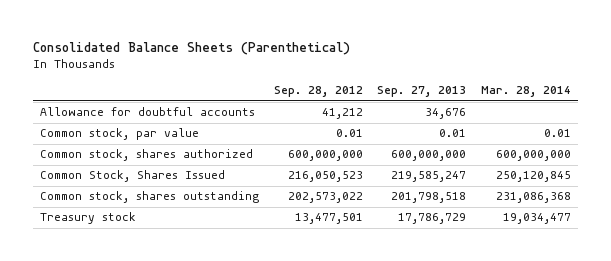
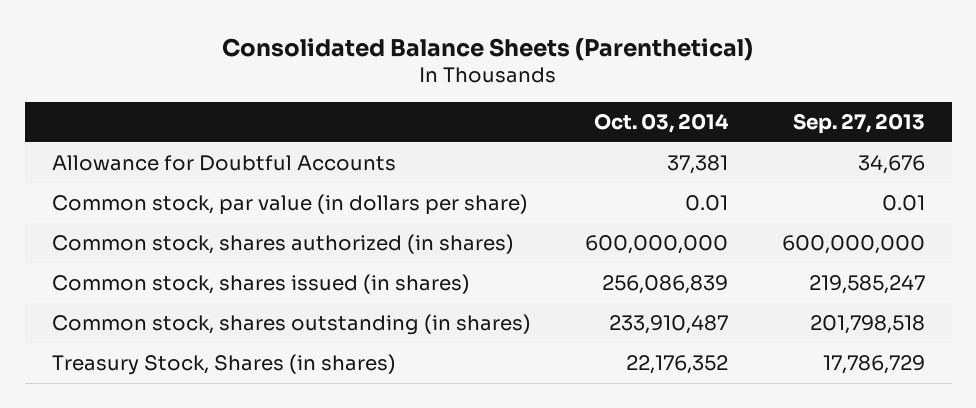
- | Sep. 28, 2012 | Sep. 27, 2013 | Mar. 28, 2014
+ | Oct. 03, 2014 | Sep. 27, 2013
- Allowance for doubtful accounts | 41,212 | 34,676 |
- Common stock, par value | 0.01 | 0.01 | 0.01
- Common stock, shares authorized | 600,000,000 | 600,000,000 | 600,000,000
- Common Stock, Shares Issued | 216,050,523 | 219,585,247 | 250,120,845
- Common stock, shares outstanding | 202,573,022 | 201,798,518 | 231,086,368
- Treasury stock | 13,477,501 | 17,786,729 | 19,034,477
+ Allowance for Doubtful Accounts | 37,381 | 34,676
+ Common stock, par value (in dollars per share) | 0.01 | 0.01
+ Common stock, shares authorized (in shares) | 600,000,000 | 600,000,000
+ Common stock, shares issued (in shares) | 256,086,839 | 219,585,247
+ Common stock, shares outstanding (in shares) | 233,910,487 | 201,798,518
+ Treasury Stock, Shares (in shares) | 22,176,352 | 17,786,729

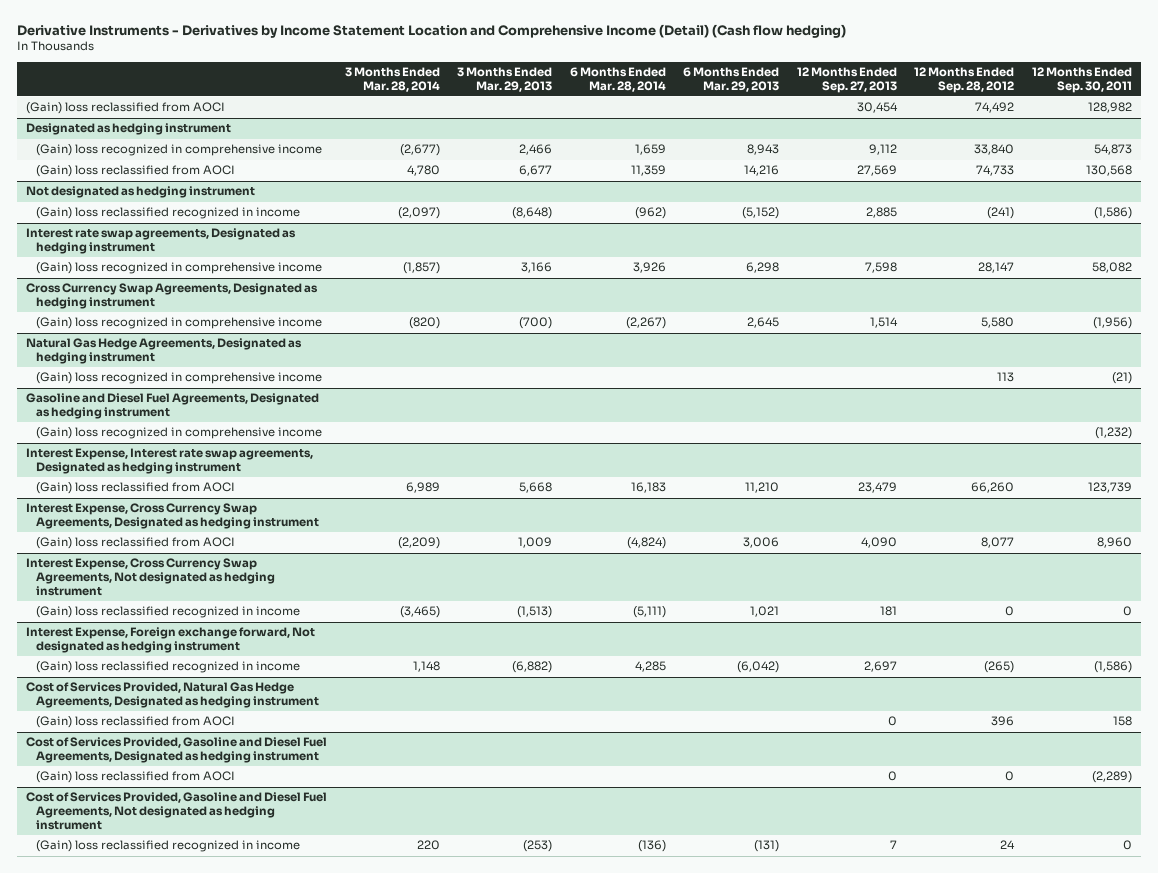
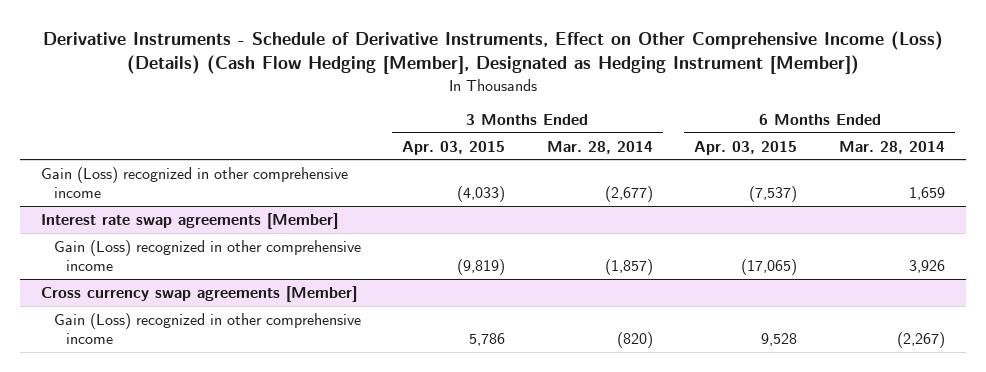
- Derivative Instruments - Derivatives by Income Statement Location and Comprehensive Income (Detail) (Cash flow hedging)
+ Derivative Instruments - Schedule of Derivative Instruments, Effect on Other Comprehensive Income (Loss) (Details) (Cash Flow Hedging [Member], Designated as Hedging Instrument [Member])
- | 3 Months Ended Mar. 28, 2014 | 3 Months Ended Mar. 29, 2013 | 6 Months Ended Mar. 28, 2014 | 6 Months Ended Mar. 29, 2013 | 12 Months Ended Sep. 27, 2013 | 12 Months Ended Sep. 28, 2012 | 12 Months Ended Sep. 30, 2011
+ | 3 Months Ended Apr. 03, 2015 | 3 Months Ended Mar. 28, 2014 | 6 Months Ended Apr. 03, 2015 | 6 Months Ended Mar. 28, 2014
- (Gain) loss reclassified from AOCI | | | | | 30,454 | 74,492 | 128,982
- Designated as hedging instrument
- (Gain) loss recognized in comprehensive income | (2,677) | 2,466 | 1,659 | 8,943 | 9,112 | 33,840 | 54,873
- (Gain) loss reclassified from AOCI | 4,780 | 6,677 | 11,359 | 14,216 | 27,569 | 74,733 | 130,568
- Not designated as hedging instrument
- (Gain) loss reclassified recognized in income | (2,097) | (8,648) | (962) | (5,152) | 2,885 | (241) | (1,586)
- Interest rate swap agreements, Designated as hedging instrument
- (Gain) loss recognized in comprehensive income | (1,857) | 3,166 | 3,926 | 6,298 | 7,598 | 28,147 | 58,082
- Cross Currency Swap Agreements, Designated as hedging instrument
- (Gain) loss recognized in comprehensive income | (820) | (700) | (2,267) | 2,645 | 1,514 | 5,580 | (1,956)
- Natural Gas Hedge Agreements, Designated as hedging instrument
- (Gain) loss recognized in comprehensive income | | | | | | 113 | (21)
- Gasoline and Diesel Fuel Agreements, Designated as hedging instrument
- (Gain) loss recognized in comprehensive income | | | | | | | (1,232)
- Interest Expense, Interest rate swap agreements, Designated as hedging instrument
- (Gain) loss reclassified from AOCI | 6,989 | 5,668 | 16,183 | 11,210 | 23,479 | 66,260 | 123,739
- Interest Expense, Cross Currency Swap Agreements, Designated as hedging instrument
- (Gain) loss reclassified from AOCI | (2,209) | 1,009 | (4,824) | 3,006 | 4,090 | 8,077 | 8,960
- Interest Expense, Cross Currency Swap Agreements, Not designated as hedging instrument
- (Gain) loss reclassified recognized in income | (3,465) | (1,513) | (5,111) | 1,021 | 181 | 0 | 0
- Interest Expense, Foreign exchange forward, Not designated as hedging instrument
- (Gain) loss reclassified recognized in income | 1,148 | (6,882) | 4,285 | (6,042) | 2,697 | (265) | (1,586)
- Cost of Services Provided, Natural Gas Hedge Agreements, Designated as hedging instrument
- (Gain) loss reclassified from AOCI | | | | | 0 | 396 | 158
- Cost of Services Provided, Gasoline and Diesel Fuel Agreements, Designated as hedging instrument
- (Gain) loss reclassified from AOCI | | | | | 0 | 0 | (2,289)
- Cost of Services Provided, Gasoline and Diesel Fuel Agreements, Not designated as hedging instrument
- (Gain) loss reclassified recognized in income | 220 | (253) | (136) | (131) | 7 | 24 | 0
+ Gain (Loss) recognized in other comprehensive income | (4,033) | (2,677) | (7,537) | 1,659
+ Interest rate swap agreements [Member]
+ Gain (Loss) recognized in other comprehensive income | (9,819) | (1,857) | (17,065) | 3,926
+ Cross currency swap agreements [Member]
+ Gain (Loss) recognized in other comprehensive income | 5,786 | (820) | 9,528 | (2,267)

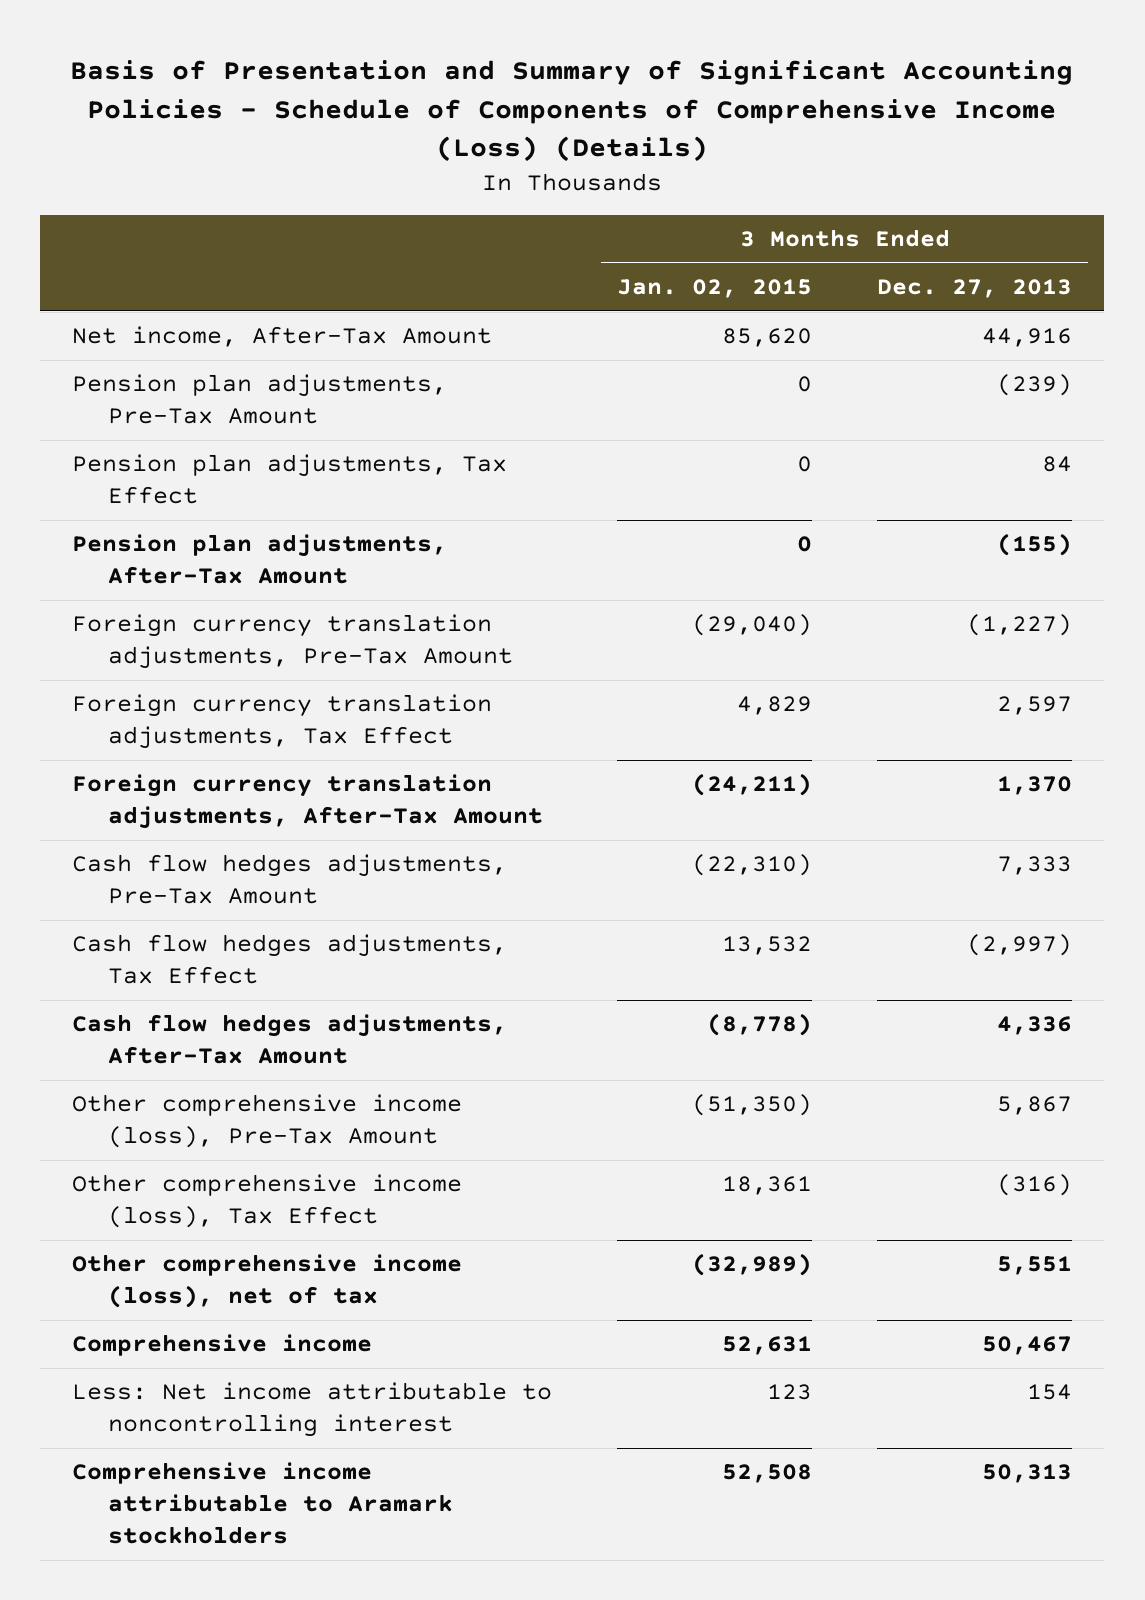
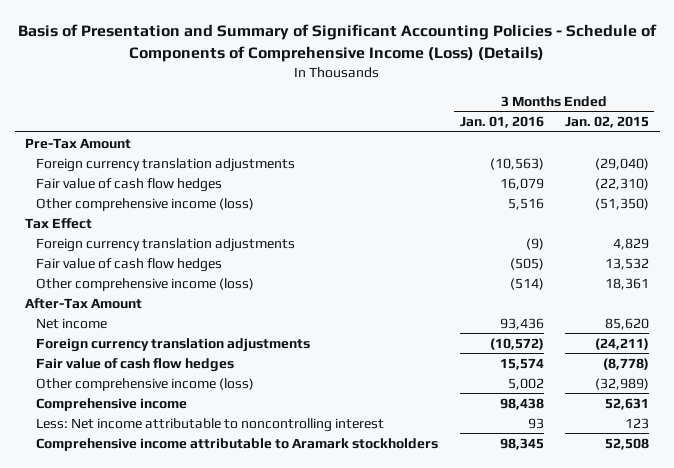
- | 3 Months Ended Jan. 02, 2015 | 3 Months Ended Dec. 27, 2013
+ | 3 Months Ended Jan. 01, 2016 | 3 Months Ended Jan. 02, 2015
- Net income, After-Tax Amount | 85,620 | 44,916
- Pension plan adjustments, Pre-Tax Amount | 0 | (239)
- Pension plan adjustments, Tax Effect | 0 | 84
- Pension plan adjustments, After-Tax Amount | 0 | (155)
- Foreign currency translation adjustments, Pre-Tax Amount | (29,040) | (1,227)
- Foreign currency translation adjustments, Tax Effect | 4,829 | 2,597
- Foreign currency translation adjustments, After-Tax Amount | (24,211) | 1,370
- Cash flow hedges adjustments, Pre-Tax Amount | (22,310) | 7,333
- Cash flow hedges adjustments, Tax Effect | 13,532 | (2,997)
- Cash flow hedges adjustments, After-Tax Amount | (8,778) | 4,336
- Other comprehensive income (loss), Pre-Tax Amount | (51,350) | 5,867
- Other comprehensive income (loss), Tax Effect | 18,361 | (316)
- Other comprehensive income (loss), net of tax | (32,989) | 5,551
+ Pre-Tax Amount
+ Foreign currency translation adjustments | (10,563) | (29,040)
+ Fair value of cash flow hedges | 16,079 | (22,310)
+ Other comprehensive income (loss) | 5,516 | (51,350)
+ Tax Effect
+ Foreign currency translation adjustments | (9) | 4,829
+ Fair value of cash flow hedges | (505) | 13,532
+ Other comprehensive income (loss) | (514) | 18,361
+ After-Tax Amount
+ Net income | 93,436 | 85,620
+ Foreign currency translation adjustments | (10,572) | (24,211)
+ Fair value of cash flow hedges | 15,574 | (8,778)
+ Other comprehensive income (loss) | 5,002 | (32,989)

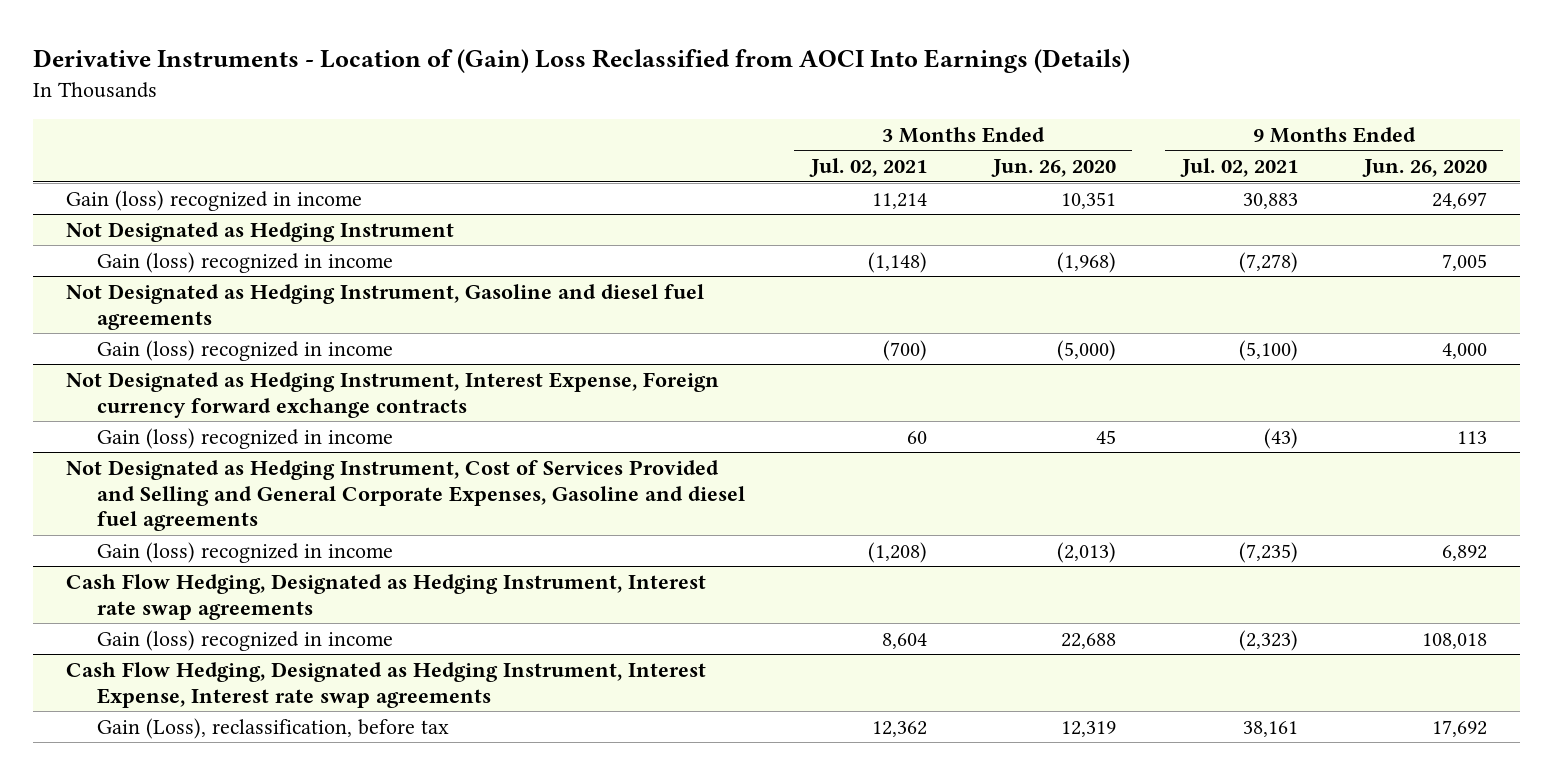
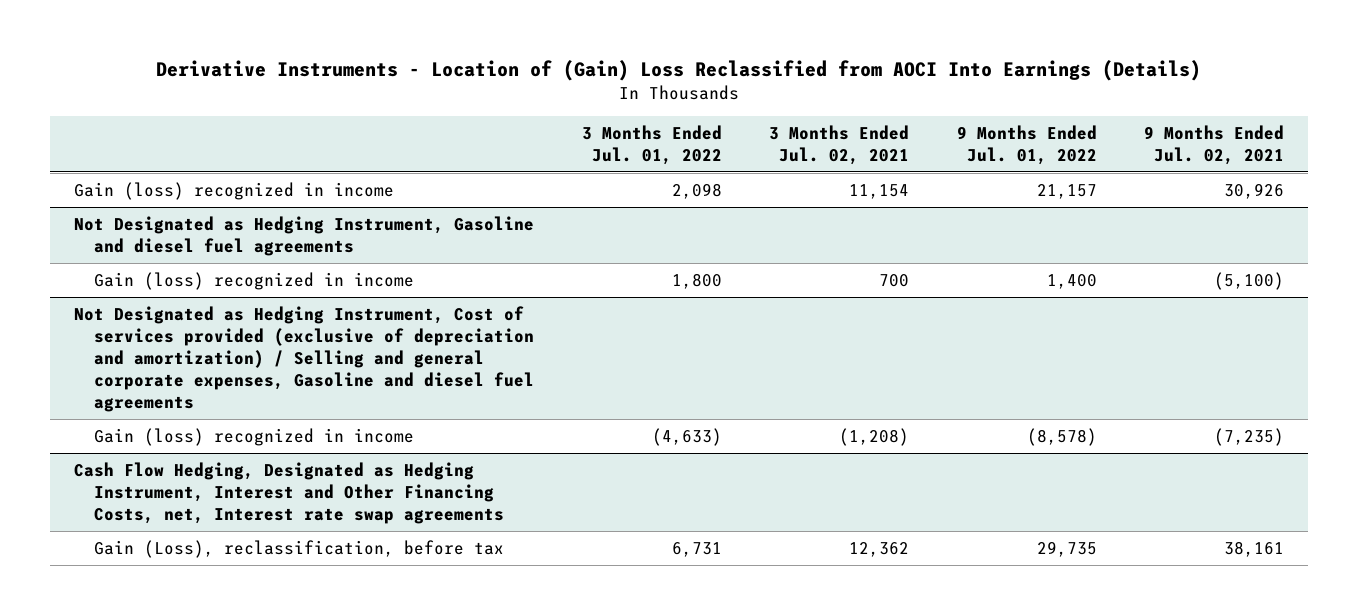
- | 3 Months Ended Jul. 02, 2021 | 3 Months Ended Jun. 26, 2020 | 9 Months Ended Jul. 02, 2021 | 9 Months Ended Jun. 26, 2020
+ | 3 Months Ended Jul. 01, 2022 | 3 Months Ended Jul. 02, 2021 | 9 Months Ended Jul. 01, 2022 | 9 Months Ended Jul. 02, 2021
- Gain (loss) recognized in income | 11,214 | 10,351 | 30,883 | 24,697
- Not Designated as Hedging Instrument
- Gain (loss) recognized in income | (1,148) | (1,968) | (7,278) | 7,005
+ Gain (loss) recognized in income | 2,098 | 11,154 | 21,157 | 30,926
@ Not Designated as Hedging Instrument, Gasoline and diesel fuel agreements
- Gain (loss) recognized in income | (700) | (5,000) | (5,100) | 4,000
- Not Designated as Hedging Instrument, Interest Expense, Foreign currency forward exchange contracts
- Gain (loss) recognized in income | 60 | 45 | (43) | 113
- Not Designated as Hedging Instrument, Cost of Services Provided and Selling and General Corporate Expenses, Gasoline and diesel fuel agreements
@ Not Designated as Hedging Instrument, Gasoline and diesel fuel agreements
+ Gain (loss) recognized in income | 1,800 | 700 | 1,400 | (5,100)
+ Not Designated as Hedging Instrument, Cost of services provided (exclusive of depreciation and amortization) / Selling and general corporate expenses, Gasoline and diesel fuel agreements
- Cash Flow Hedging, Designated as Hedging Instrument, Interest rate swap agreements
- Gain (loss) recognized in income | 8,604 | 22,688 | (2,323) | 108,018
- Cash Flow Hedging, Designated as Hedging Instrument, Interest Expense, Interest rate swap agreements
+ Cash Flow Hedging, Designated as Hedging Instrument, Interest and Other Financing Costs, net, Interest rate swap agreements

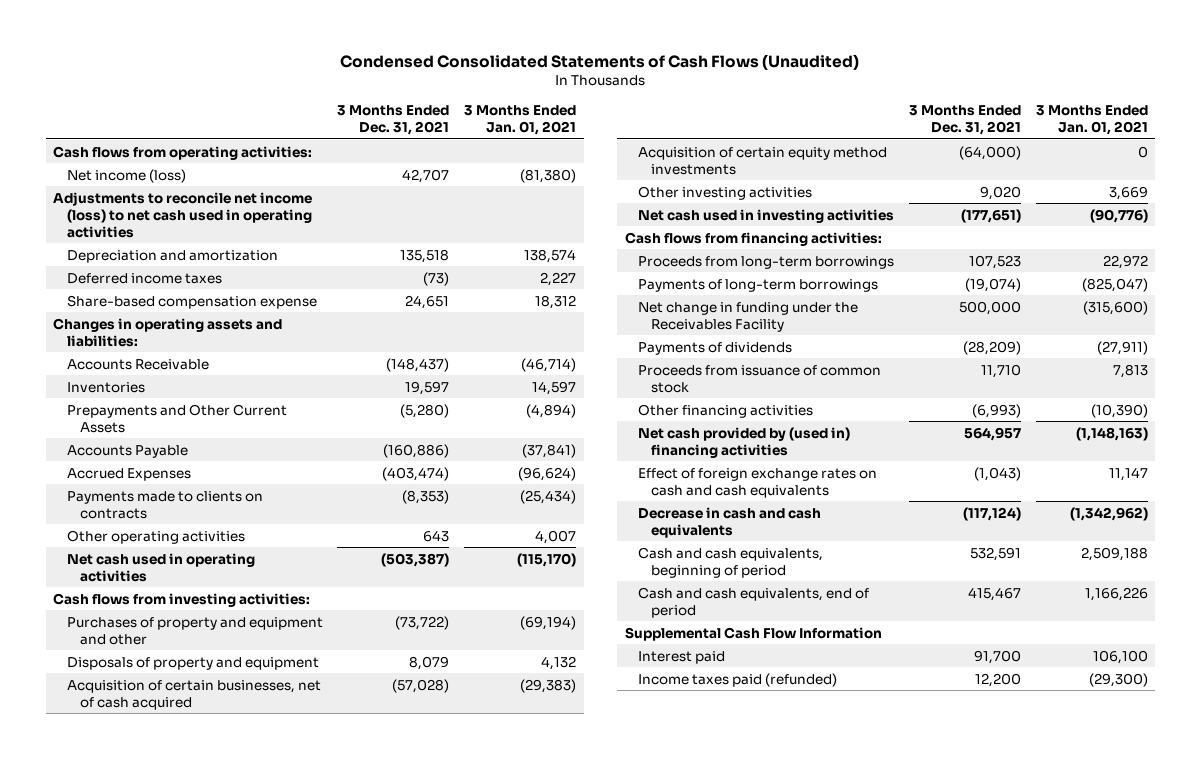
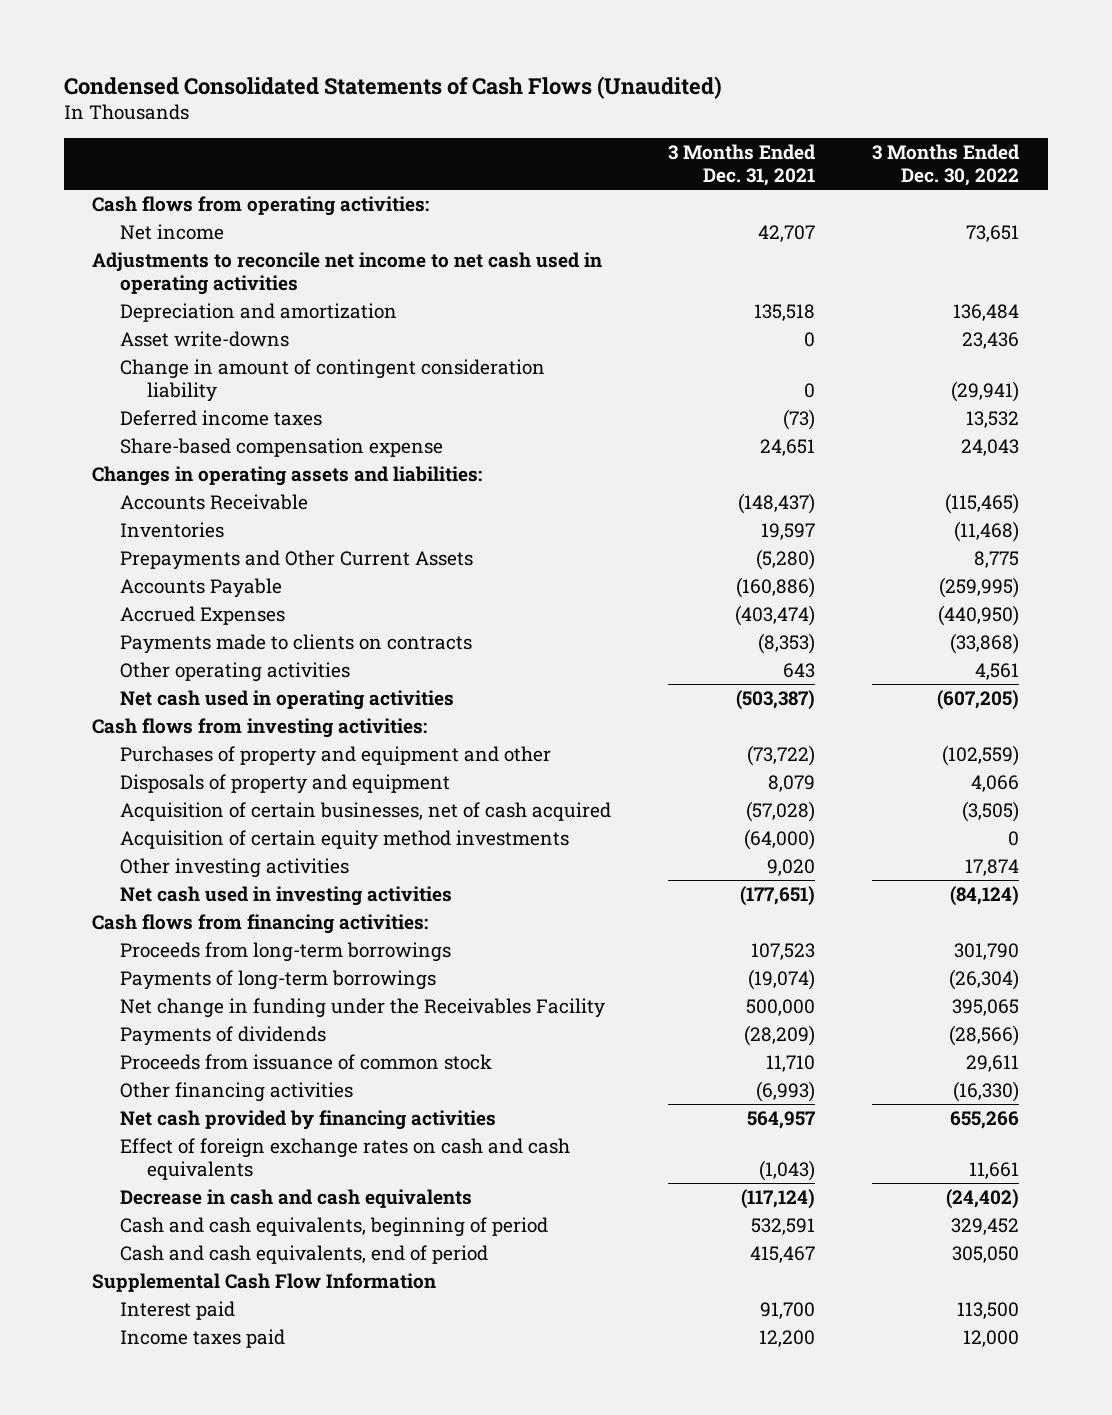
- | 3 Months Ended Dec. 31, 2021 | 3 Months Ended Jan. 01, 2021
+ | 3 Months Ended Dec. 31, 2021 | 3 Months Ended Dec. 30, 2022
- Net income (loss) | 42,707 | (81,380)
- Adjustments to reconcile net income (loss) to net cash used in operating activities
+ Net income | 42,707 | 73,651
+ Adjustments to reconcile net income to net cash used in operating activities
+ Asset write-downs | 0 | 23,436
+ Change in amount of contingent consideration liability | 0 | (29,941)
- Net cash provided by (used in) financing activities | 564,957 | (1,148,163)
+ Net cash provided by financing activities | 564,957 | 655,266
- Income taxes paid (refunded) | 12,200 | (29,300)
+ Income taxes paid | 12,200 | 12,000

